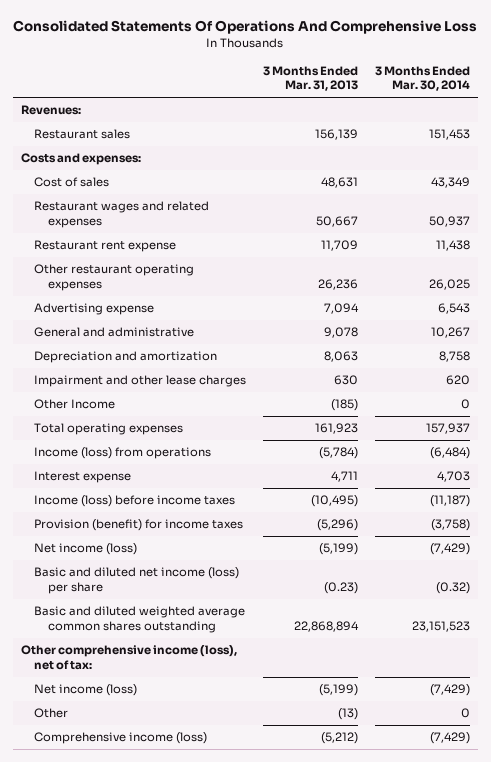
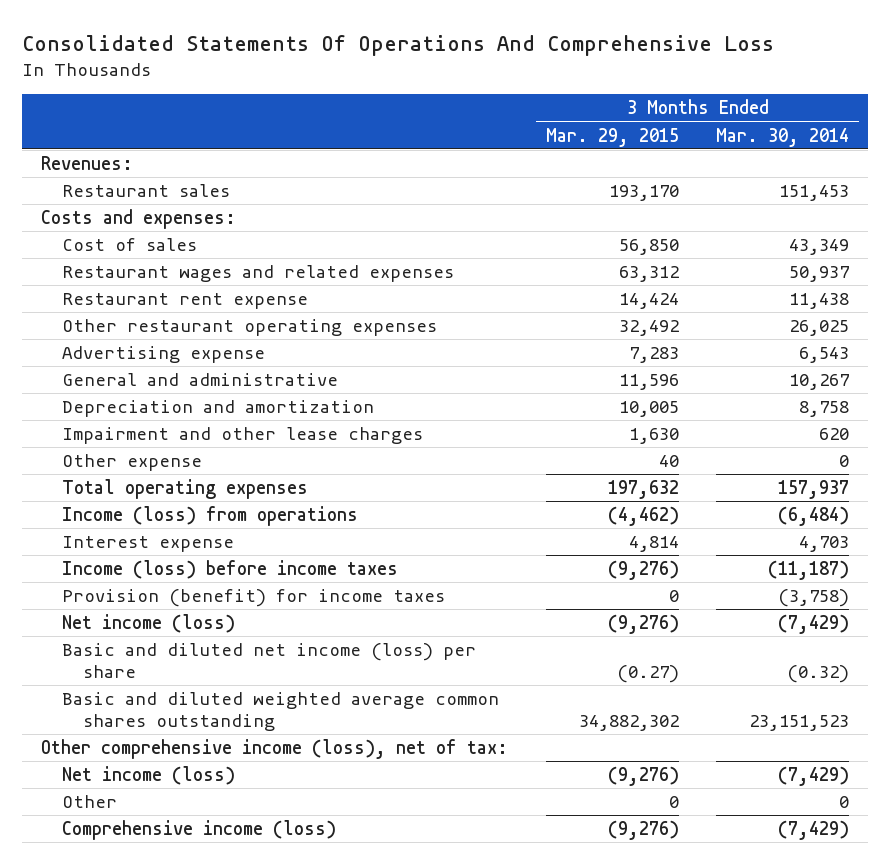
- | 3 Months Ended Mar. 31, 2013 | 3 Months Ended Mar. 30, 2014
+ | 3 Months Ended Mar. 29, 2015 | 3 Months Ended Mar. 30, 2014
- Other Income | (185) | 0
+ Other expense | 40 | 0

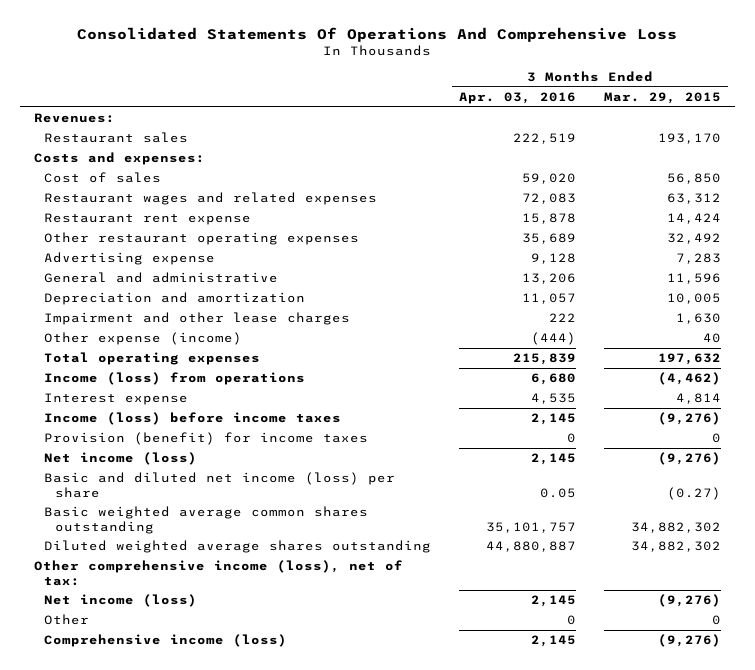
- | 3 Months Ended Mar. 29, 2015 | 3 Months Ended Mar. 30, 2014
+ | 3 Months Ended Apr. 03, 2016 | 3 Months Ended Mar. 29, 2015
- Other expense | 40 | 0
+ Other expense (income) | (444) | 40
- Basic and diluted weighted average common shares outstanding | 34,882,302 | 23,151,523
+ Basic weighted average common shares outstanding | 35,101,757 | 34,882,302
+ Diluted weighted average shares outstanding | 44,880,887 | 34,882,302

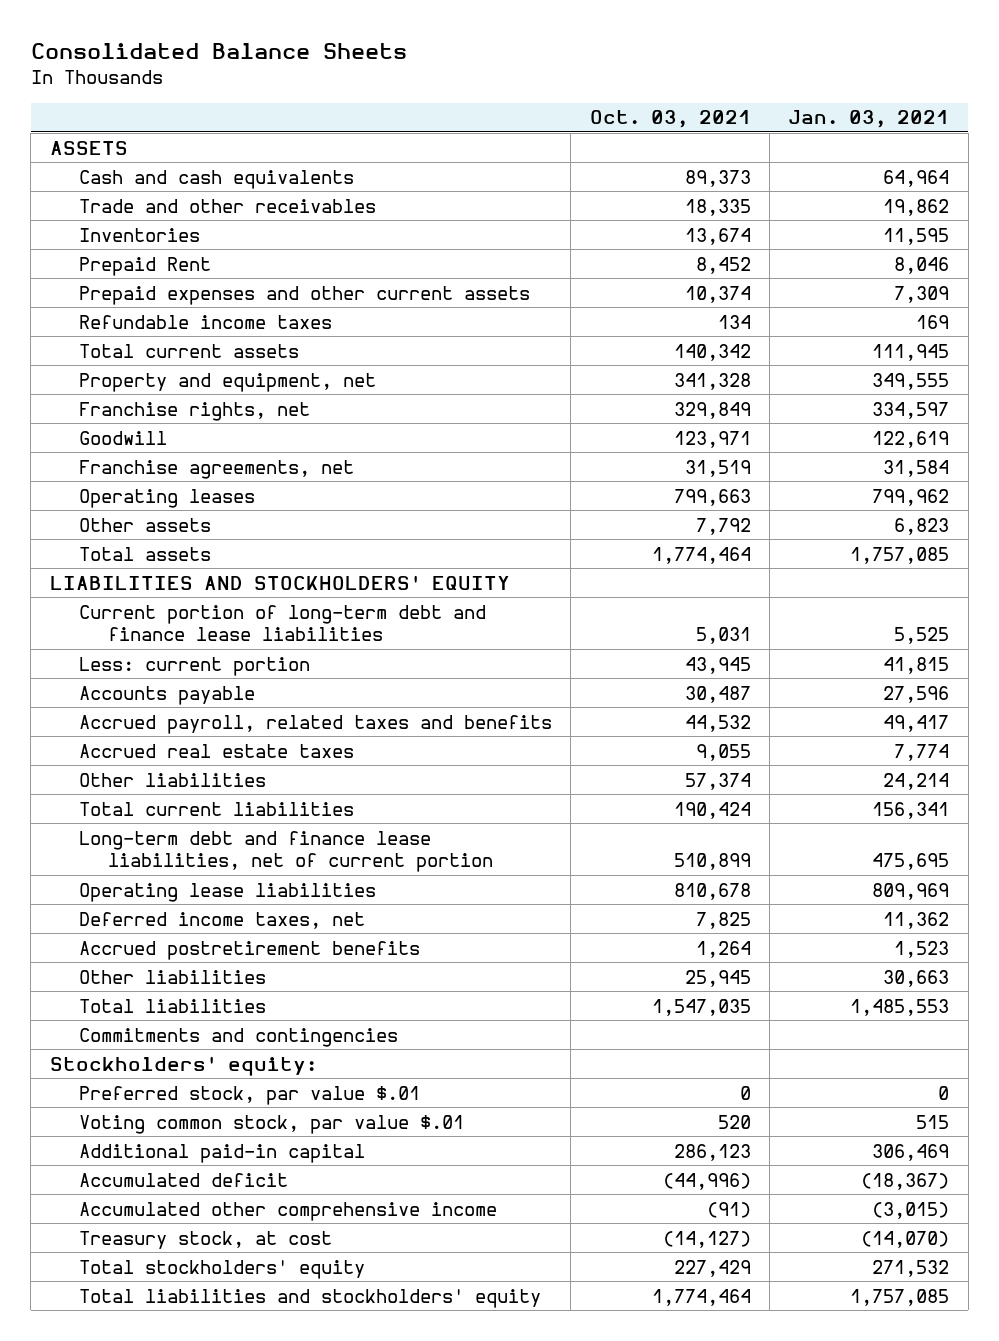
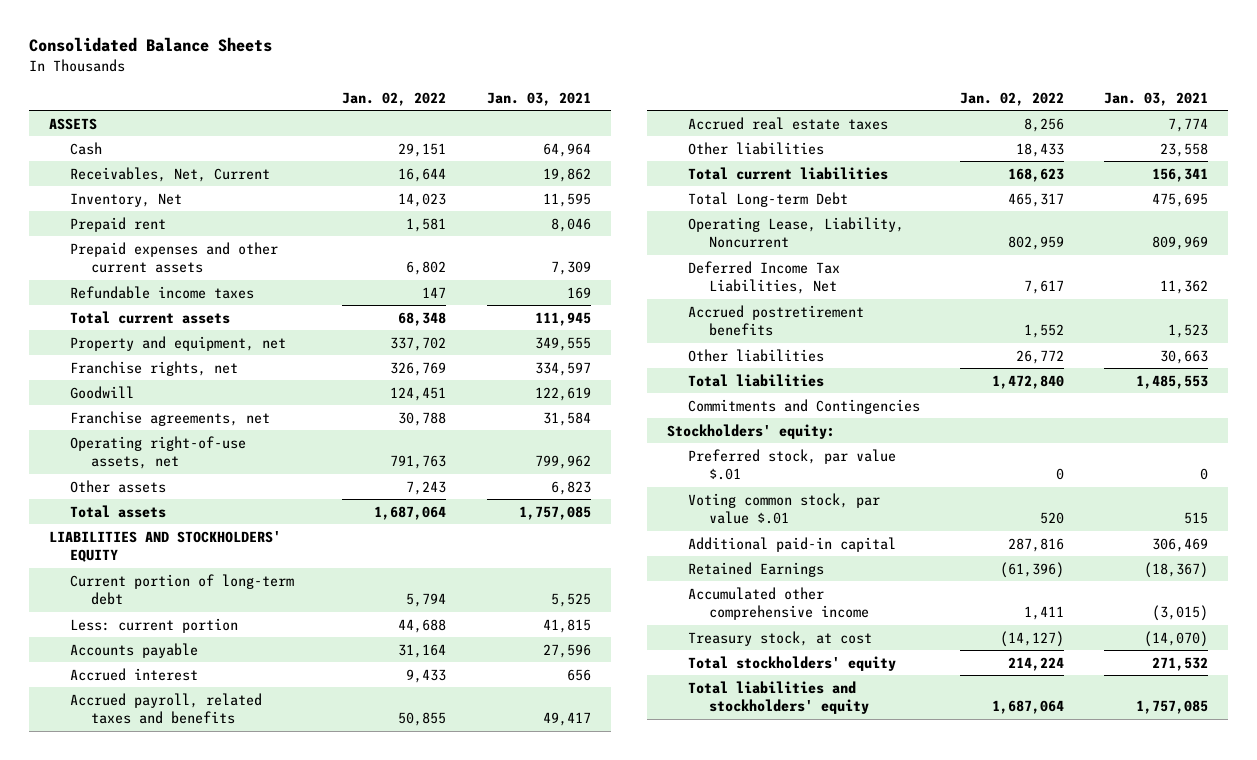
- | Oct. 03, 2021 | Jan. 03, 2021
+ | Jan. 02, 2022 | Jan. 03, 2021
- Cash and cash equivalents | 89,373 | 64,964
- Trade and other receivables | 18,335 | 19,862
- Inventories | 13,674 | 11,595
- Prepaid Rent | 8,452 | 8,046
+ Cash | 29,151 | 64,964
+ Receivables, Net, Current | 16,644 | 19,862
+ Inventory, Net | 14,023 | 11,595
+ Prepaid rent | 1,581 | 8,046
- Operating leases | 799,663 | 799,962
+ Operating right-of-use assets, net | 791,763 | 799,962
- Current portion of long-term debt and finance lease liabilities | 5,031 | 5,525
+ Current portion of long-term debt | 5,794 | 5,525
+ Accrued interest | 9,433 | 656
- Other liabilities | 57,374 | 24,214
+ Other liabilities | 18,433 | 23,558
- Long-term debt and finance lease liabilities, net of current portion | 510,899 | 475,695
- Operating lease liabilities | 810,678 | 809,969
- Deferred income taxes, net | 7,825 | 11,362
+ Total Long-term Debt | 465,317 | 475,695
+ Operating Lease, Liability, Noncurrent | 802,959 | 809,969
+ Deferred Income Tax Liabilities, Net | 7,617 | 11,362
- Commitments and contingencies
+ Commitments and Contingencies
- Accumulated deficit | (44,996) | (18,367)
+ Retained Earnings | (61,396) | (18,367)

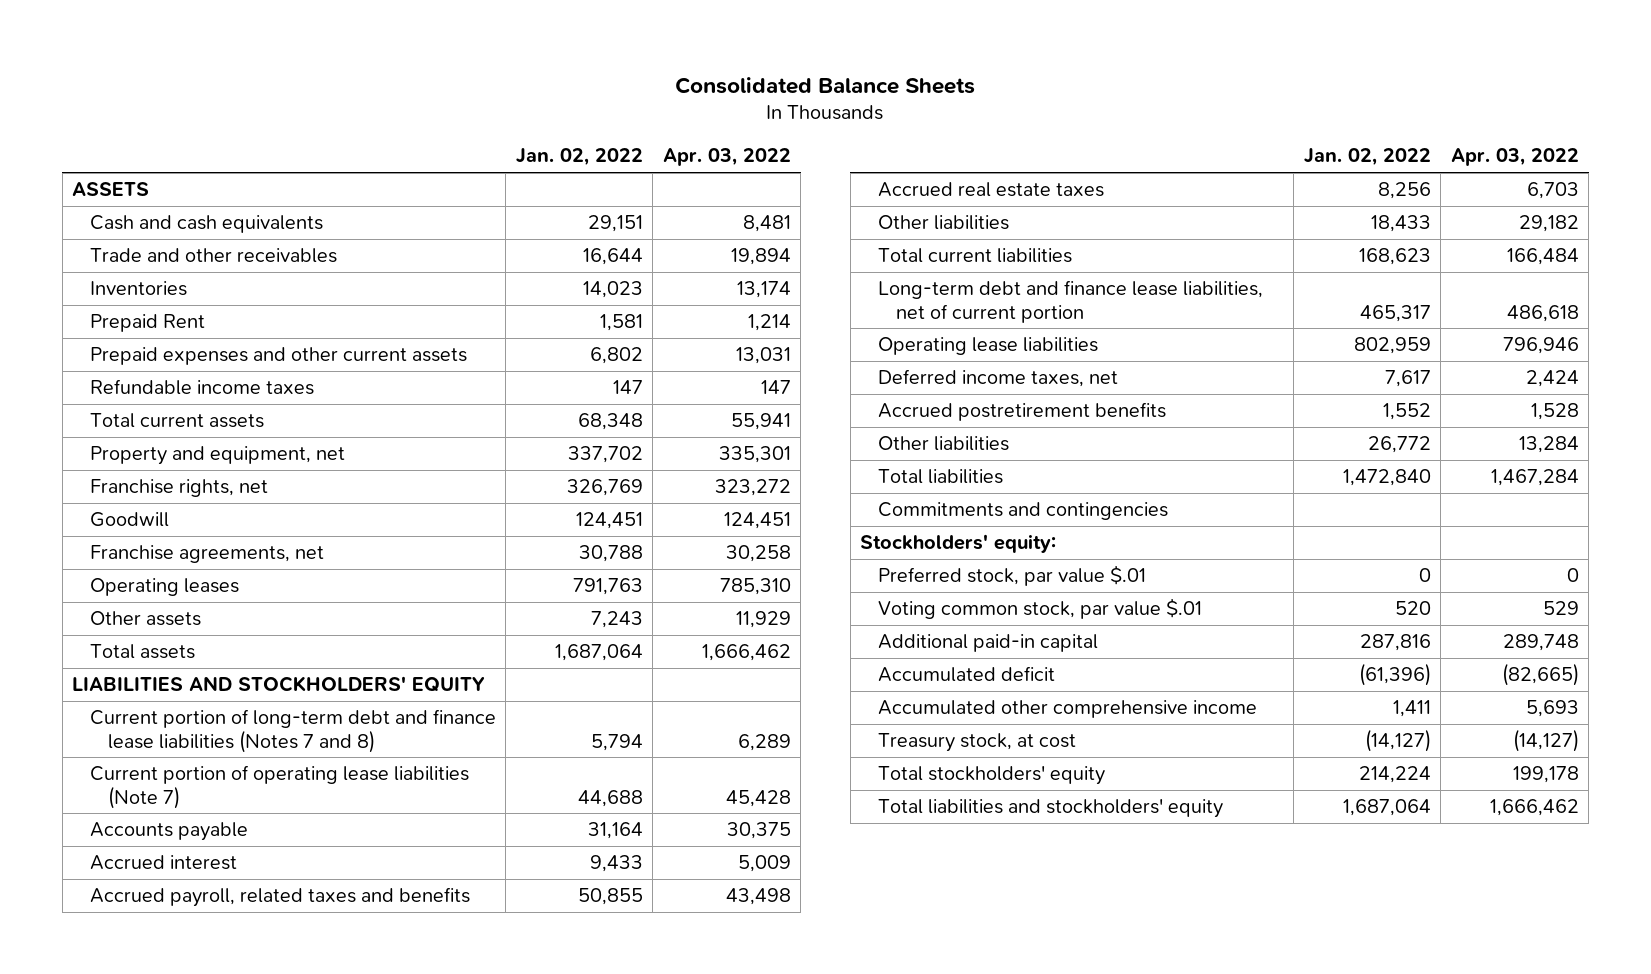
- | Jan. 02, 2022 | Jan. 03, 2021
+ | Jan. 02, 2022 | Apr. 03, 2022
- Cash | 29,151 | 64,964
- Receivables, Net, Current | 16,644 | 19,862
- Inventory, Net | 14,023 | 11,595
- Prepaid rent | 1,581 | 8,046
+ Cash and cash equivalents | 29,151 | 8,481
+ Trade and other receivables | 16,644 | 19,894
+ Inventories | 14,023 | 13,174
+ Prepaid Rent | 1,581 | 1,214
- Operating right-of-use assets, net | 791,763 | 799,962
+ Operating leases | 791,763 | 785,310
- Current portion of long-term debt | 5,794 | 5,525
- Less: current portion | 44,688 | 41,815
+ Current portion of long-term debt and finance lease liabilities (Notes 7 and 8) | 5,794 | 6,289
+ Current portion of operating lease liabilities (Note 7) | 44,688 | 45,428
- Total Long-term Debt | 465,317 | 475,695
- Operating Lease, Liability, Noncurrent | 802,959 | 809,969
- Deferred Income Tax Liabilities, Net | 7,617 | 11,362
+ Long-term debt and finance lease liabilities, net of current portion | 465,317 | 486,618
+ Operating lease liabilities | 802,959 | 796,946
+ Deferred income taxes, net | 7,617 | 2,424
- Commitments and Contingencies
+ Commitments and contingencies
- Retained Earnings | (61,396) | (18,367)
+ Accumulated deficit | (61,396) | (82,665)

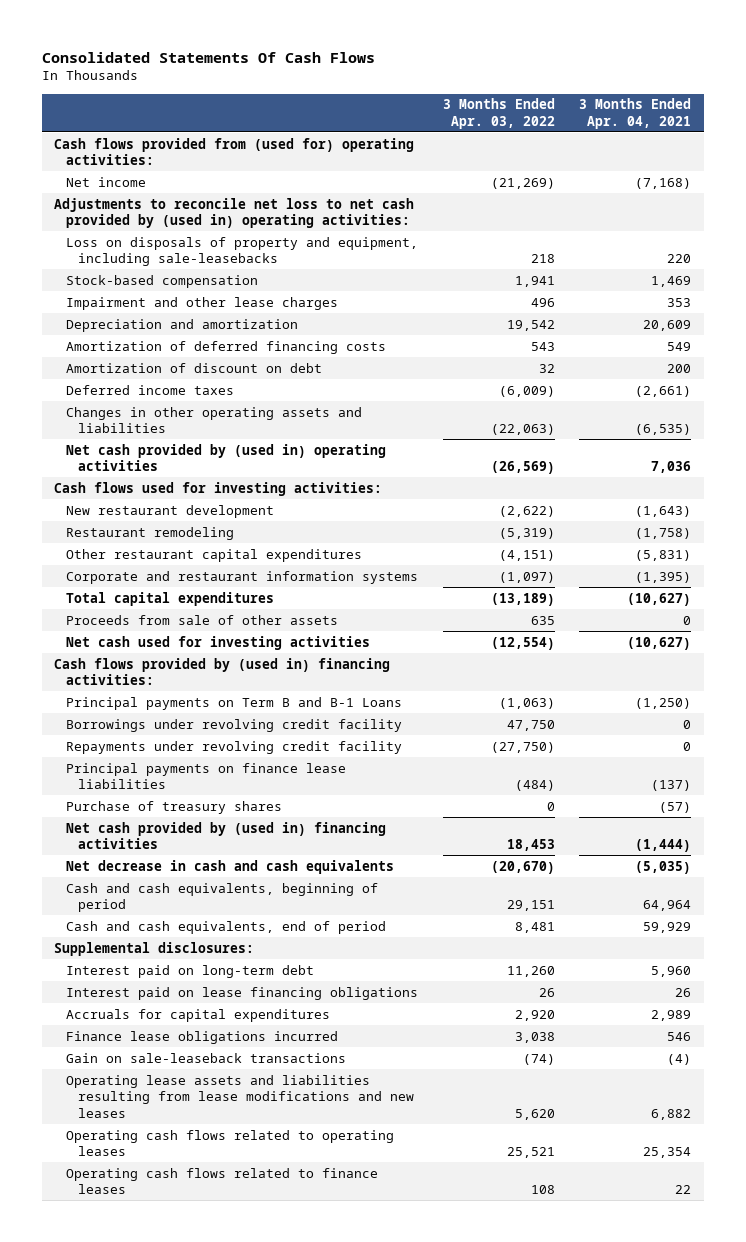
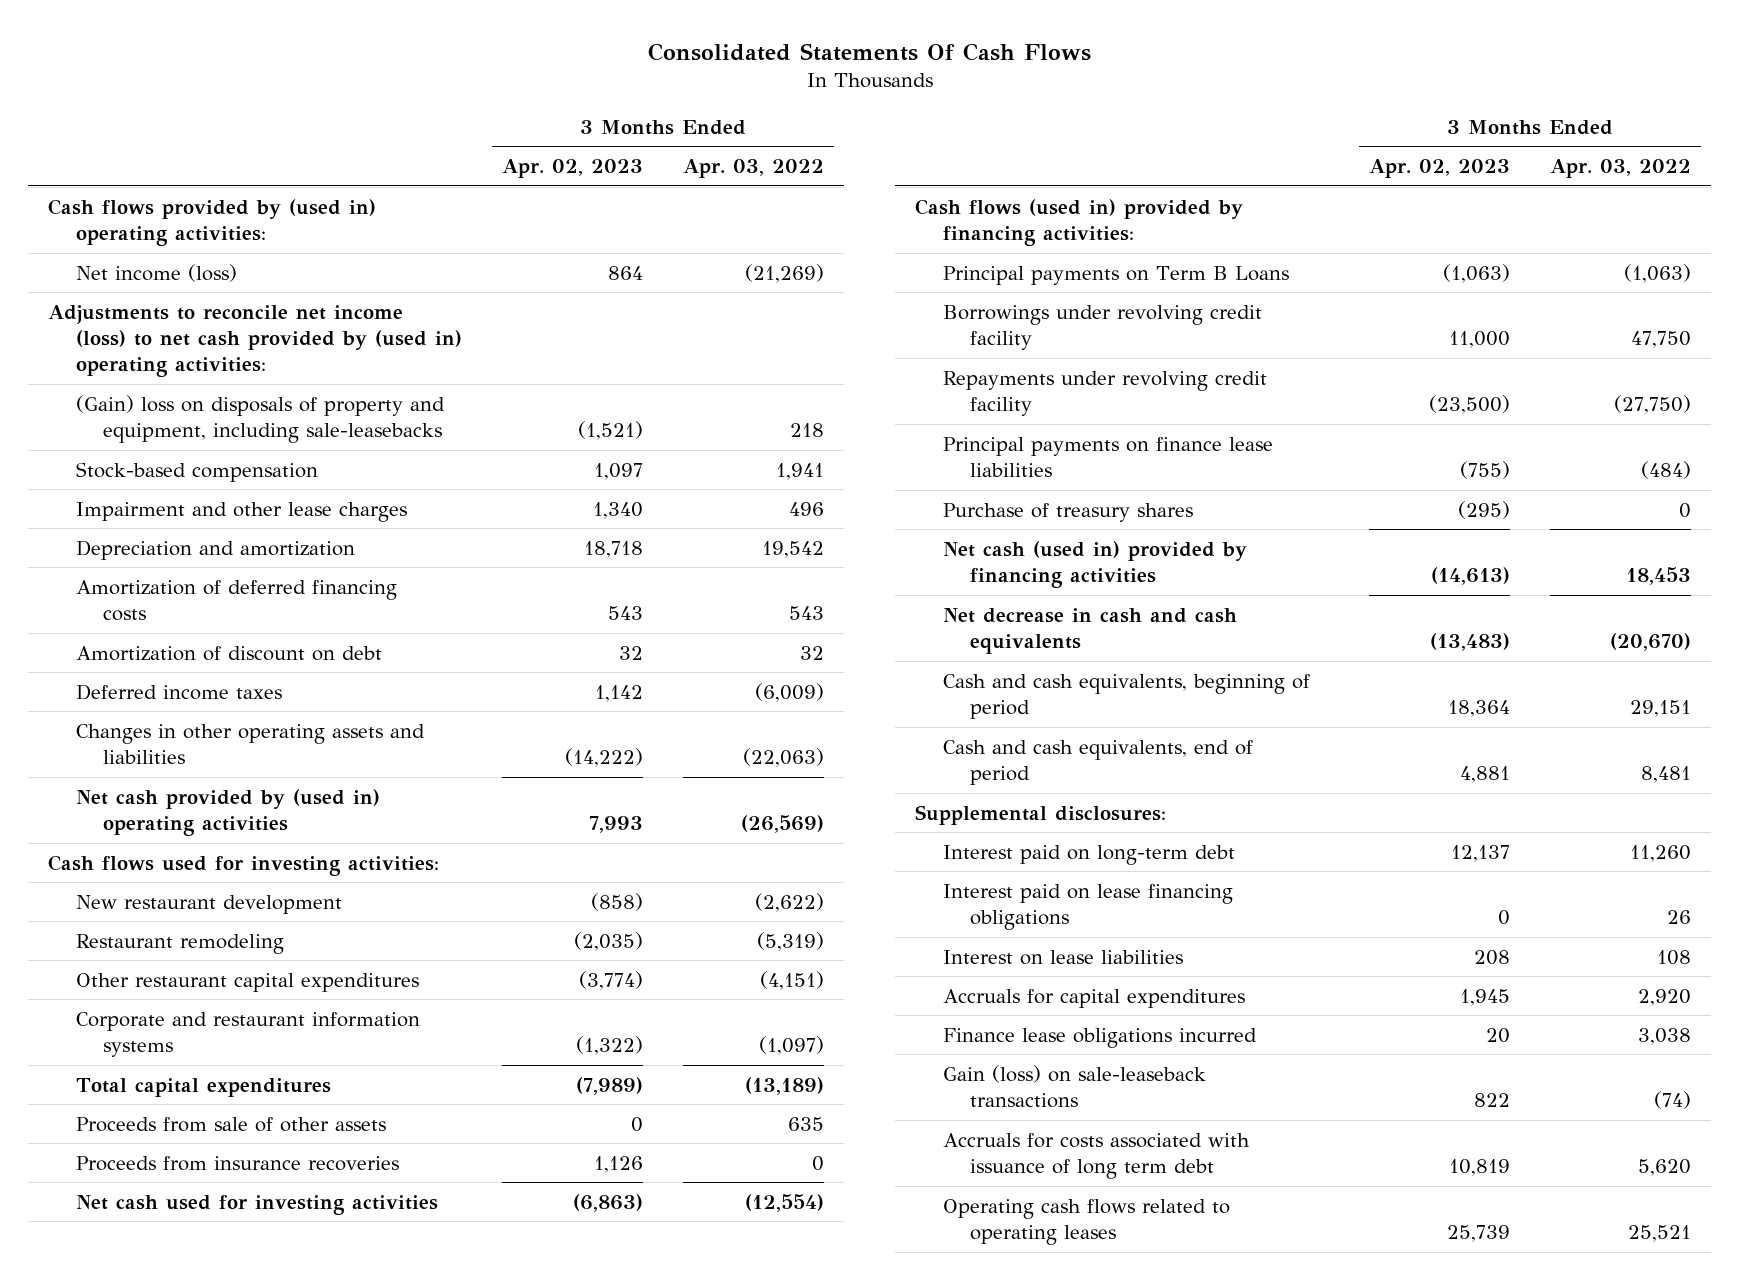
- | 3 Months Ended Apr. 03, 2022 | 3 Months Ended Apr. 04, 2021
+ | 3 Months Ended Apr. 02, 2023 | 3 Months Ended Apr. 03, 2022
- Cash flows provided from (used for) operating activities:
- Net income | (21,269) | (7,168)
- Adjustments to reconcile net loss to net cash provided by (used in) operating activities:
- Loss on disposals of property and equipment, including sale-leasebacks | 218 | 220
+ Cash flows provided by (used in) operating activities:
+ Net income (loss) | 864 | (21,269)
+ Adjustments to reconcile net income (loss) to net cash provided by (used in) operating activities:
+ (Gain) loss on disposals of property and equipment, including sale-leasebacks | (1,521) | 218
+ Proceeds from insurance recoveries | 1,126 | 0
- Cash flows provided by (used in) financing activities:
- Principal payments on Term B and B-1 Loans | (1,063) | (1,250)
+ Cash flows (used in) provided by financing activities:
+ Principal payments on Term B Loans | (1,063) | (1,063)
- Net cash provided by (used in) financing activities | 18,453 | (1,444)
+ Net cash (used in) provided by financing activities | (14,613) | 18,453
+ Interest on lease liabilities | 208 | 108
- Gain on sale-leaseback transactions | (74) | (4)
- Operating lease assets and liabilities resulting from lease modifications and new leases | 5,620 | 6,882
+ Gain (loss) on sale-leaseback transactions | 822 | (74)
+ Accruals for costs associated with issuance of long term debt | 10,819 | 5,620
- Operating cash flows related to finance leases | 108 | 22

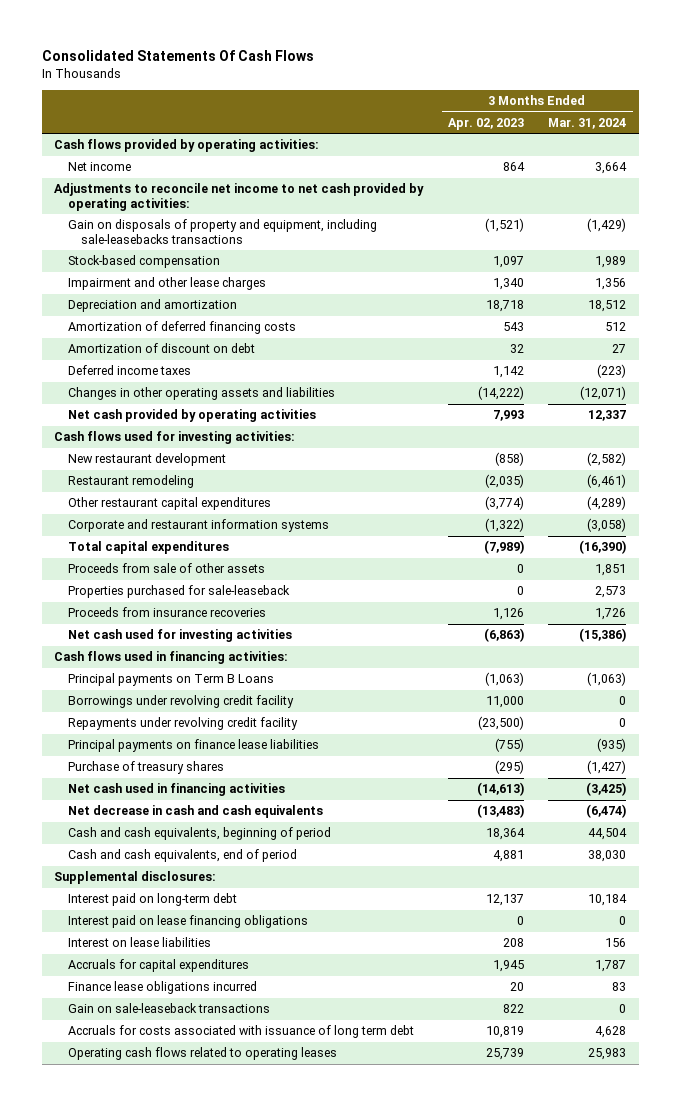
- | 3 Months Ended Apr. 02, 2023 | 3 Months Ended Apr. 03, 2022
+ | 3 Months Ended Apr. 02, 2023 | 3 Months Ended Mar. 31, 2024
- Cash flows provided by (used in) operating activities:
- Net income (loss) | 864 | (21,269)
- Adjustments to reconcile net income (loss) to net cash provided by (used in) operating activities:
- (Gain) loss on disposals of property and equipment, including sale-leasebacks | (1,521) | 218
+ Cash flows provided by operating activities:
+ Net income | 864 | 3,664
+ Adjustments to reconcile net income to net cash provided by operating activities:
+ Gain on disposals of property and equipment, including sale-leasebacks transactions | (1,521) | (1,429)
- Net cash provided by (used in) operating activities | 7,993 | (26,569)
+ Net cash provided by operating activities | 7,993 | 12,337
+ Properties purchased for sale-leaseback | 0 | 2,573
- Cash flows (used in) provided by financing activities:
+ Cash flows used in financing activities:
- Net cash (used in) provided by financing activities | (14,613) | 18,453
+ Net cash used in financing activities | (14,613) | (3,425)
- Gain (loss) on sale-leaseback transactions | 822 | (74)
+ Gain on sale-leaseback transactions | 822 | 0

